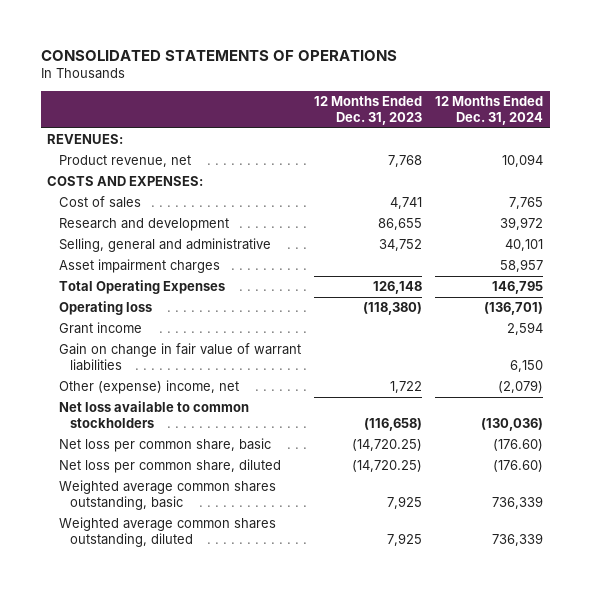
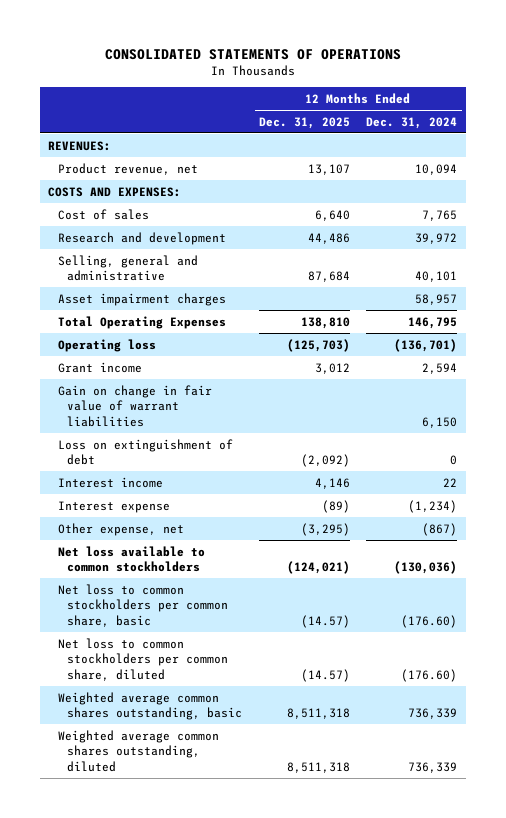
- | 12 Months Ended Dec. 31, 2023 | 12 Months Ended Dec. 31, 2024
+ | 12 Months Ended Dec. 31, 2025 | 12 Months Ended Dec. 31, 2024
- Other (expense) income, net | 1,722 | (2,079)
+ Loss on extinguishment of debt | (2,092) | 0
+ Interest income | 4,146 | 22
+ Interest expense | (89) | (1,234)
+ Other expense, net | (3,295) | (867)
- Net loss per common share, basic | (14,720.25) | (176.60)
- Net loss per common share, diluted | (14,720.25) | (176.60)
+ Net loss to common stockholders per common share, basic | (14.57) | (176.60)
+ Net loss to common stockholders per common share, diluted | (14.57) | (176.60)

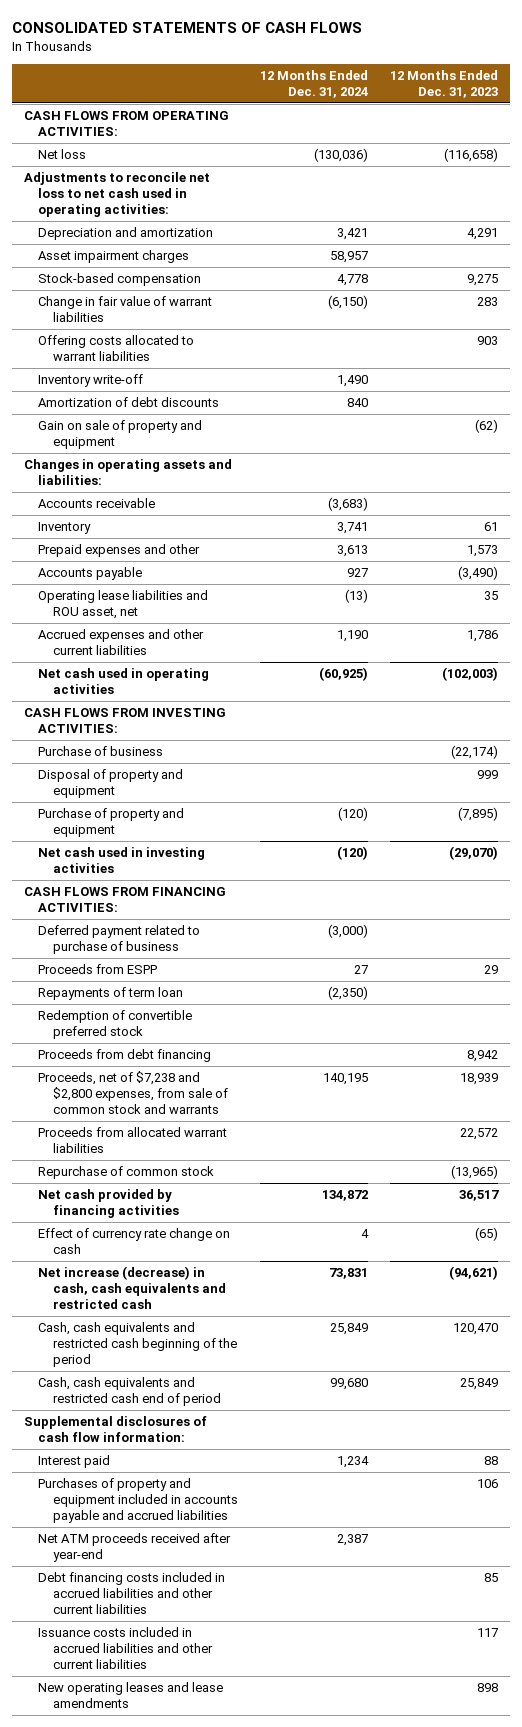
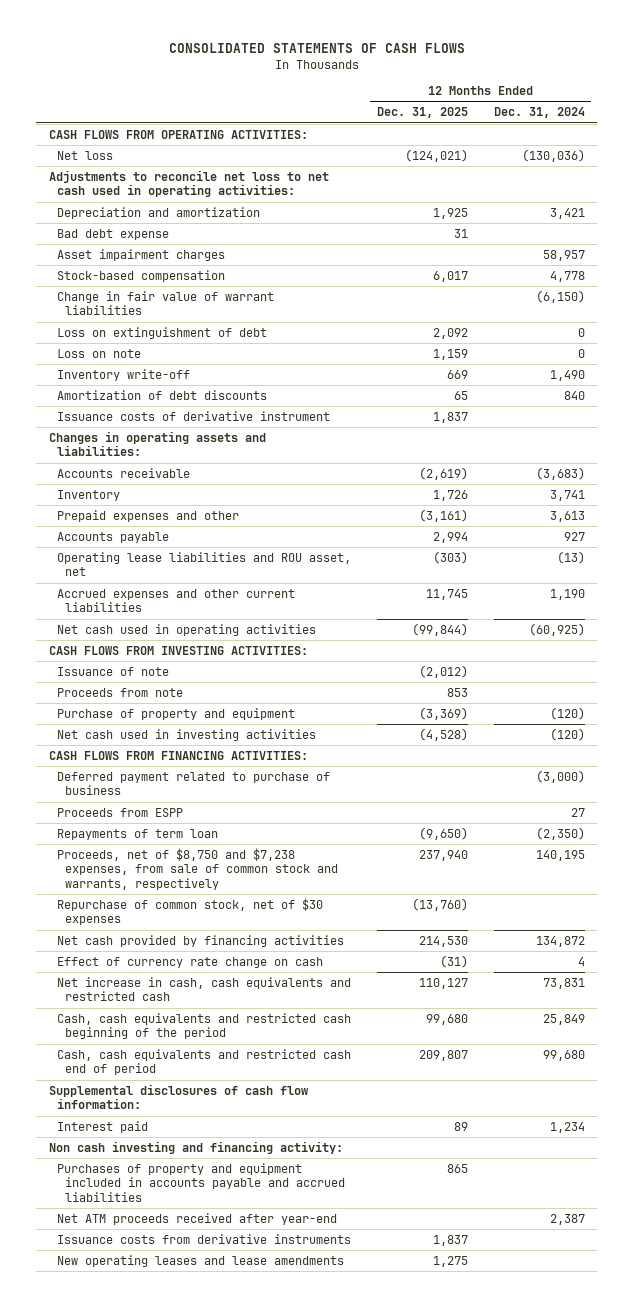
- | 12 Months Ended Dec. 31, 2024 | 12 Months Ended Dec. 31, 2023
+ | 12 Months Ended Dec. 31, 2025 | 12 Months Ended Dec. 31, 2024
+ Bad debt expense | 31 |
- Offering costs allocated to warrant liabilities | | 903
+ Loss on extinguishment of debt | 2,092 | 0
+ Loss on note | 1,159 | 0
- Gain on sale of property and equipment | | (62)
+ Issuance costs of derivative instrument | 1,837 |
- Purchase of business | | (22,174)
- Disposal of property and equipment | | 999
+ Issuance of note | (2,012) |
+ Proceeds from note | 853 |
- Redemption of convertible preferred stock
- Proceeds from debt financing | | 8,942
- Proceeds, net of $7,238 and $2,800 expenses, from sale of common stock and warrants | 140,195 | 18,939
- Proceeds from allocated warrant liabilities | | 22,572
- Repurchase of common stock | | (13,965)
+ Proceeds, net of $8,750 and $7,238 expenses, from sale of common stock and warrants, respectively | 237,940 | 140,195
+ Repurchase of common stock, net of $30 expenses | (13,760) |
- Net increase (decrease) in cash, cash equivalents and restricted cash | 73,831 | (94,621)
+ Net increase in cash, cash equivalents and restricted cash | 110,127 | 73,831
+ Non cash investing and financing activity:
- Debt financing costs included in accrued liabilities and other current liabilities | | 85
- Issuance costs included in accrued liabilities and other current liabilities | | 117
+ Issuance costs from derivative instruments | 1,837 |

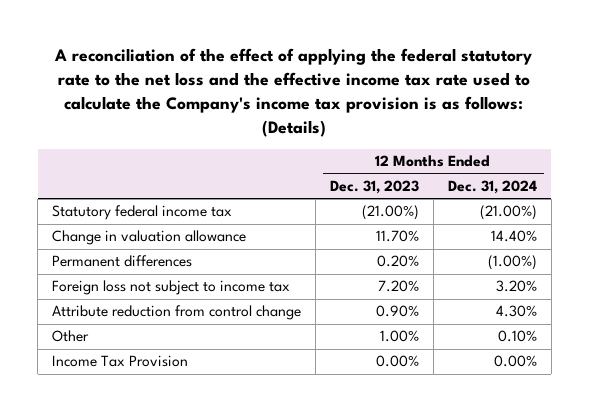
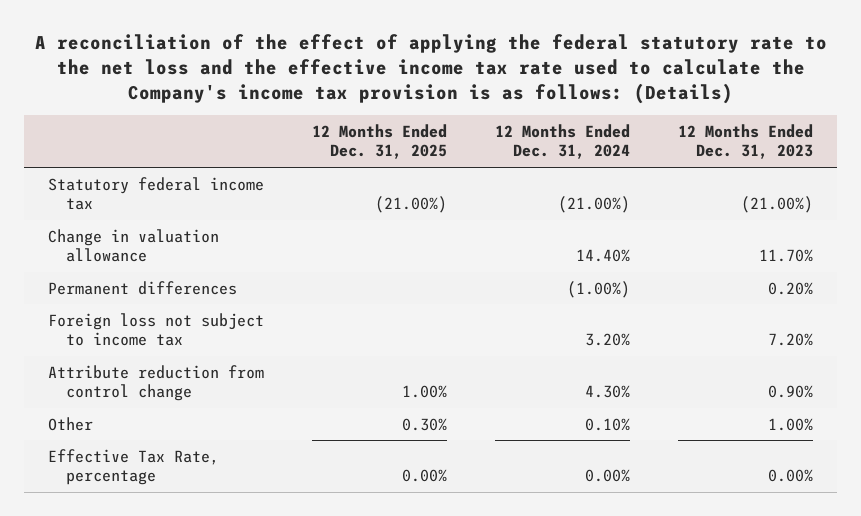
- | 12 Months Ended Dec. 31, 2023 | 12 Months Ended Dec. 31, 2024
+ | 12 Months Ended Dec. 31, 2025 | 12 Months Ended Dec. 31, 2024 | 12 Months Ended Dec. 31, 2023
- Income Tax Provision | 0.00% | 0.00%
+ Effective Tax Rate, percentage | 0.00% | 0.00% | 0.00%

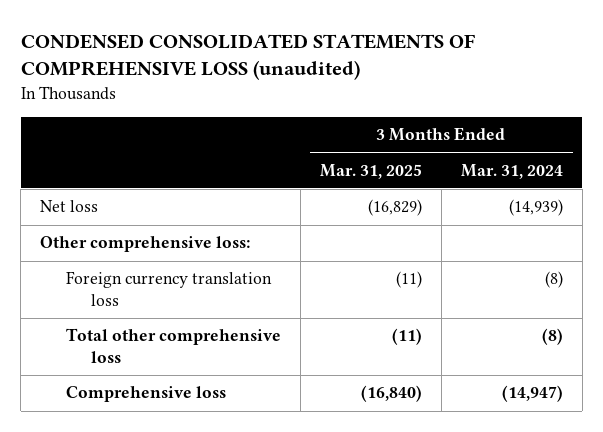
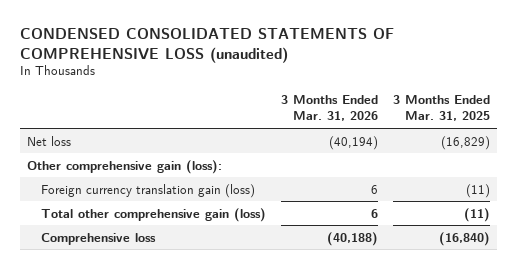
- | 3 Months Ended Mar. 31, 2025 | 3 Months Ended Mar. 31, 2024
+ | 3 Months Ended Mar. 31, 2026 | 3 Months Ended Mar. 31, 2025
- Other comprehensive loss:
- Foreign currency translation loss | (11) | (8)
- Total other comprehensive loss | (11) | (8)
+ Other comprehensive gain (loss):
+ Foreign currency translation gain (loss) | 6 | (11)
+ Total other comprehensive gain (loss) | 6 | (11)

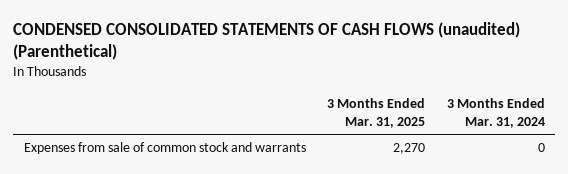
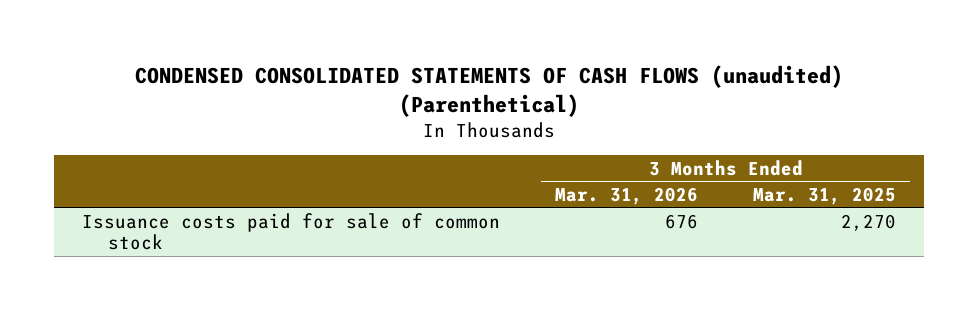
- | 3 Months Ended Mar. 31, 2025 | 3 Months Ended Mar. 31, 2024
+ | 3 Months Ended Mar. 31, 2026 | 3 Months Ended Mar. 31, 2025
- Expenses from sale of common stock and warrants | 2,270 | 0
+ Issuance costs paid for sale of common stock | 676 | 2,270

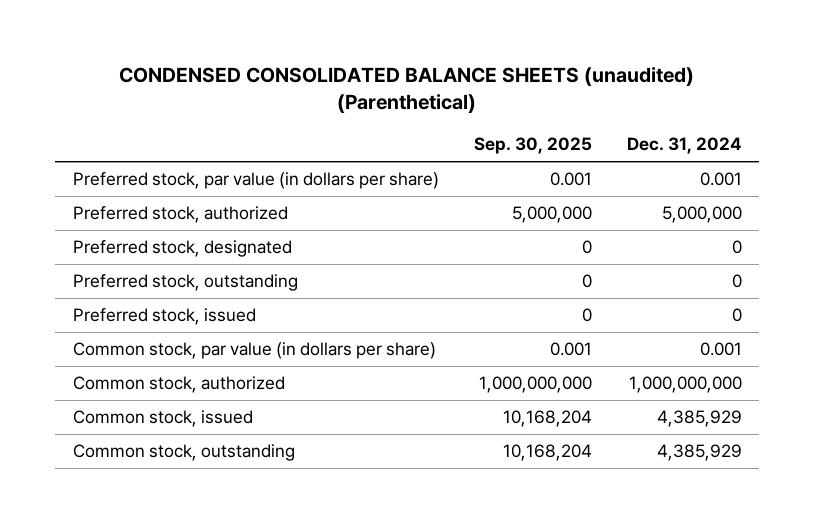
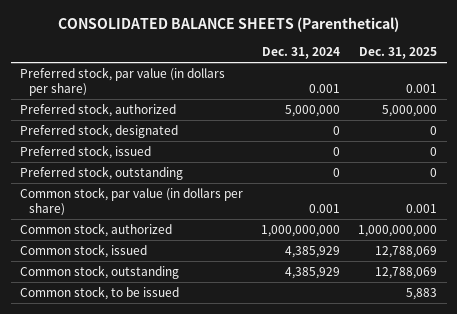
- CONDENSED CONSOLIDATED BALANCE SHEETS (unaudited) (Parenthetical)
+ CONSOLIDATED BALANCE SHEETS (Parenthetical)
- | Sep. 30, 2025 | Dec. 31, 2024
+ | Dec. 31, 2024 | Dec. 31, 2025
moved down: Preferred stock, outstanding | 0 | 0
+ Common stock, to be issued | | 5,883

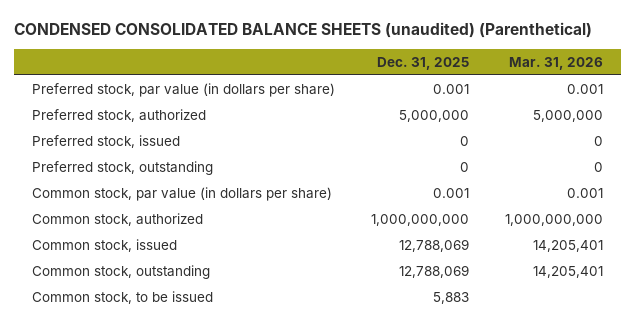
- CONSOLIDATED BALANCE SHEETS (Parenthetical)
+ CONDENSED CONSOLIDATED BALANCE SHEETS (unaudited) (Parenthetical)
- | Dec. 31, 2024 | Dec. 31, 2025
+ | Dec. 31, 2025 | Mar. 31, 2026
- Preferred stock, designated | 0 | 0

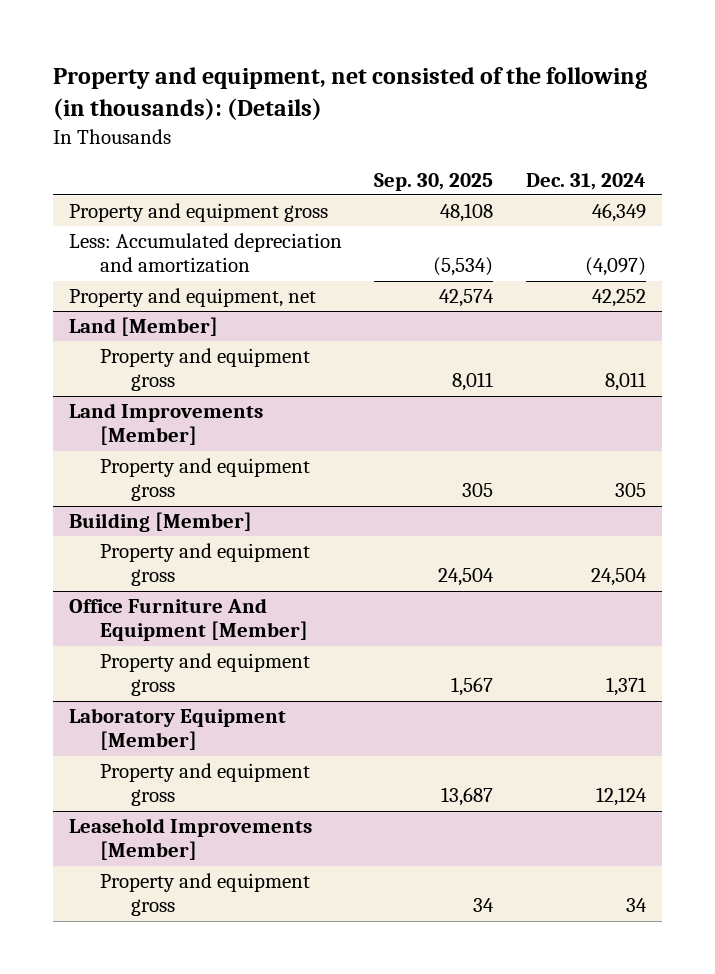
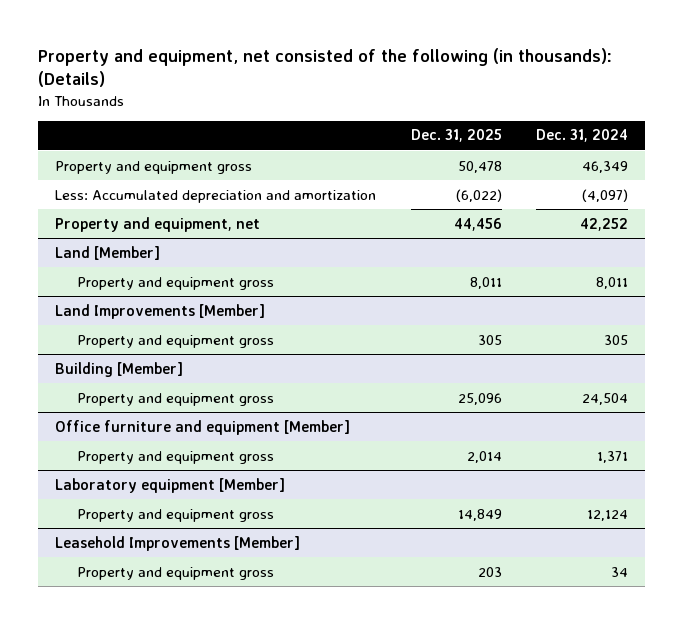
- | Sep. 30, 2025 | Dec. 31, 2024
+ | Dec. 31, 2025 | Dec. 31, 2024
- Office Furniture And Equipment [Member]
+ Office furniture and equipment [Member]
- Laboratory Equipment [Member]
+ Laboratory equipment [Member]

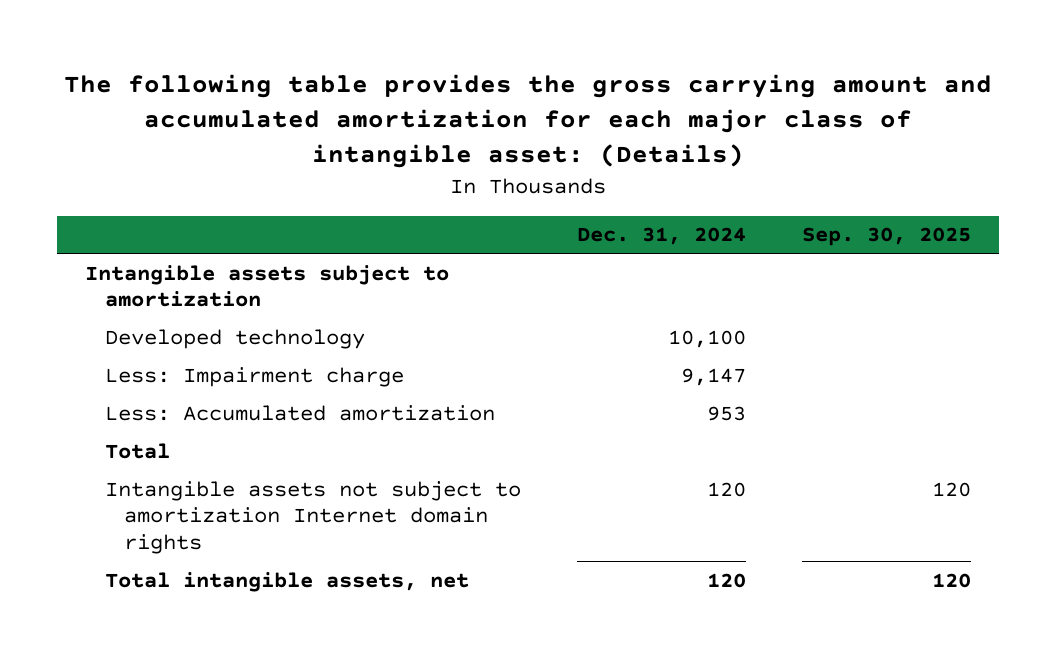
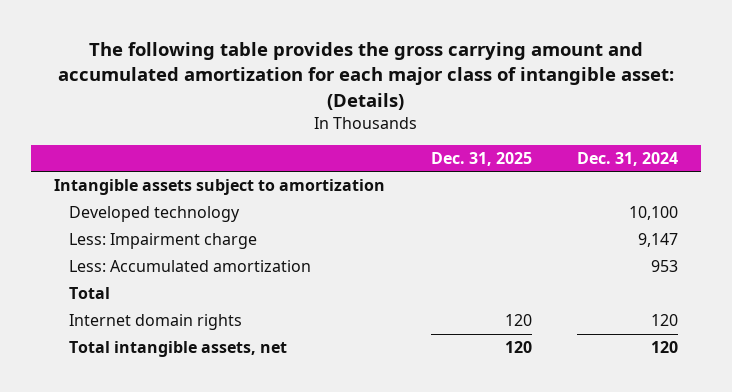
- | Dec. 31, 2024 | Sep. 30, 2025
+ | Dec. 31, 2025 | Dec. 31, 2024
- Intangible assets not subject to amortization Internet domain rights | 120 | 120
+ Internet domain rights | 120 | 120

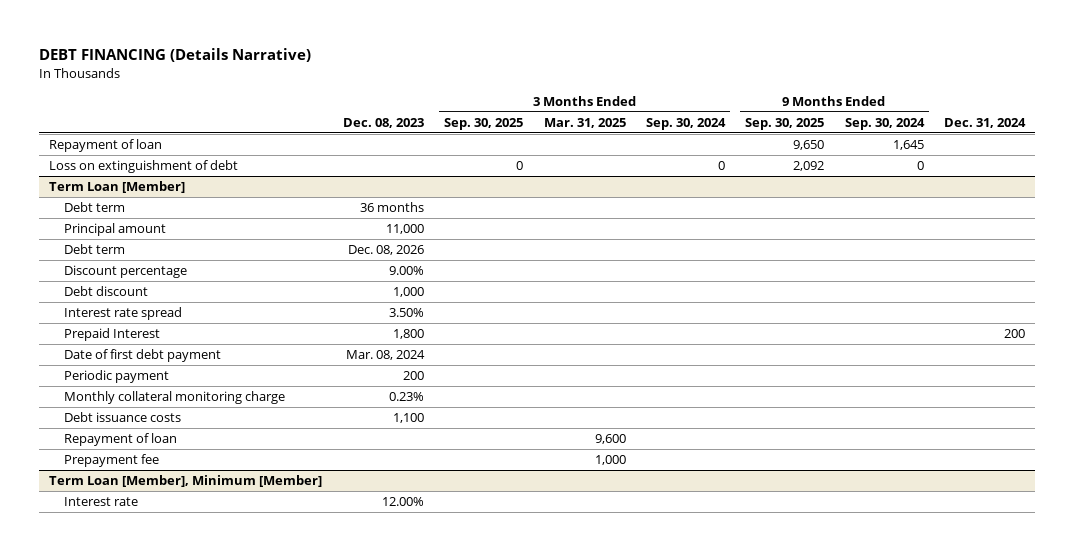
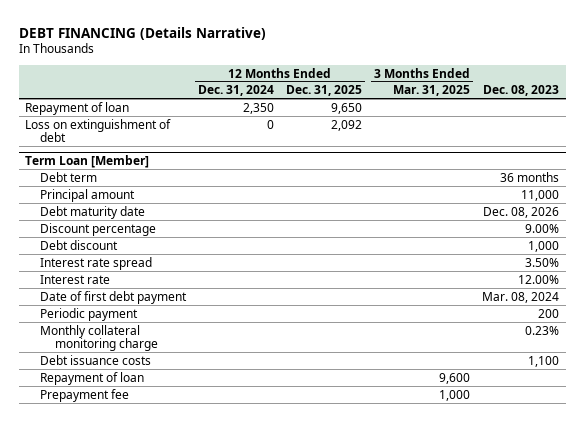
- | Dec. 08, 2023 | 3 Months Ended Sep. 30, 2025 | 3 Months Ended Mar. 31, 2025 | 3 Months Ended Sep. 30, 2024 | 9 Months Ended Sep. 30, 2025 | 9 Months Ended Sep. 30, 2024 | Dec. 31, 2024
+ | 12 Months Ended Dec. 31, 2024 | 12 Months Ended Dec. 31, 2025 | 3 Months Ended Mar. 31, 2025 | Dec. 08, 2023
@ Term Loan [Member]
- Debt term | Dec. 08, 2026 | | | | | |
+ Debt maturity date | | | | Dec. 08, 2026
- Prepaid Interest | 1,800 | | | | | | 200
+ Interest rate | | | | 12.00%
- Term Loan [Member], Minimum [Member]
- Interest rate | 12.00% | | | | | |

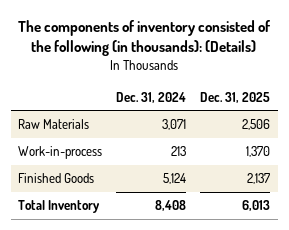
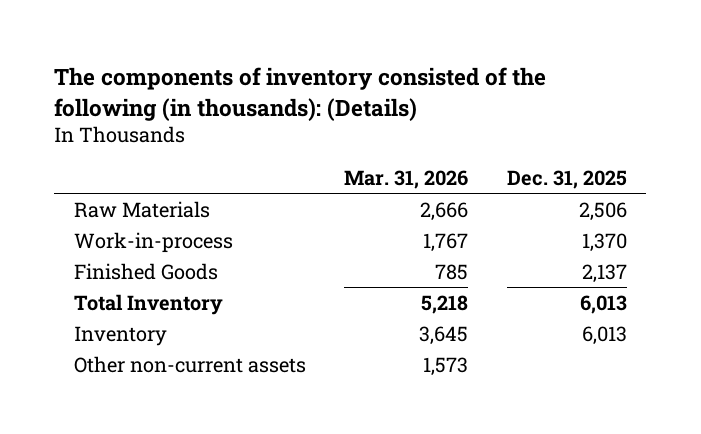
- | Dec. 31, 2024 | Dec. 31, 2025
+ | Mar. 31, 2026 | Dec. 31, 2025
+ Inventory | 3,645 | 6,013
+ Other non-current assets | 1,573 |

